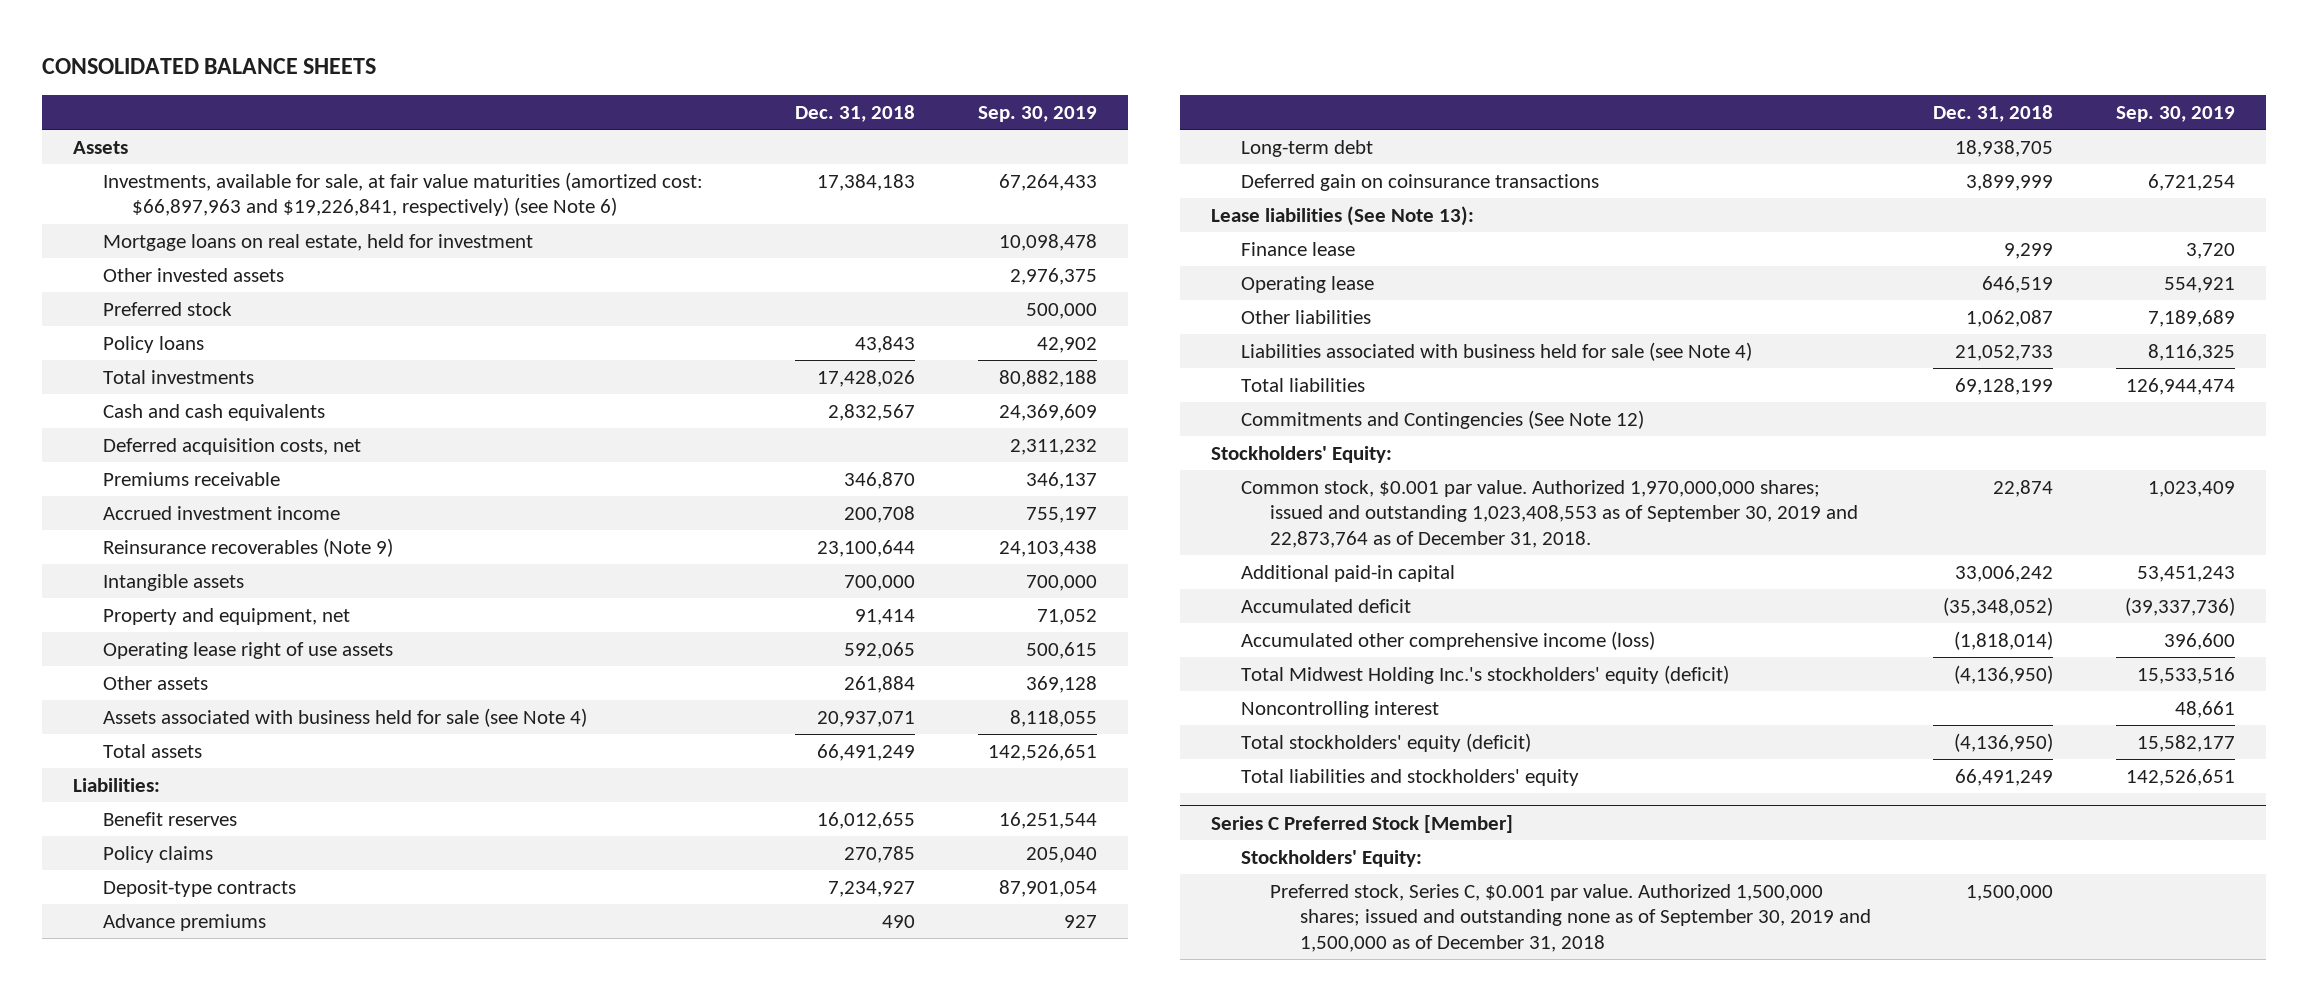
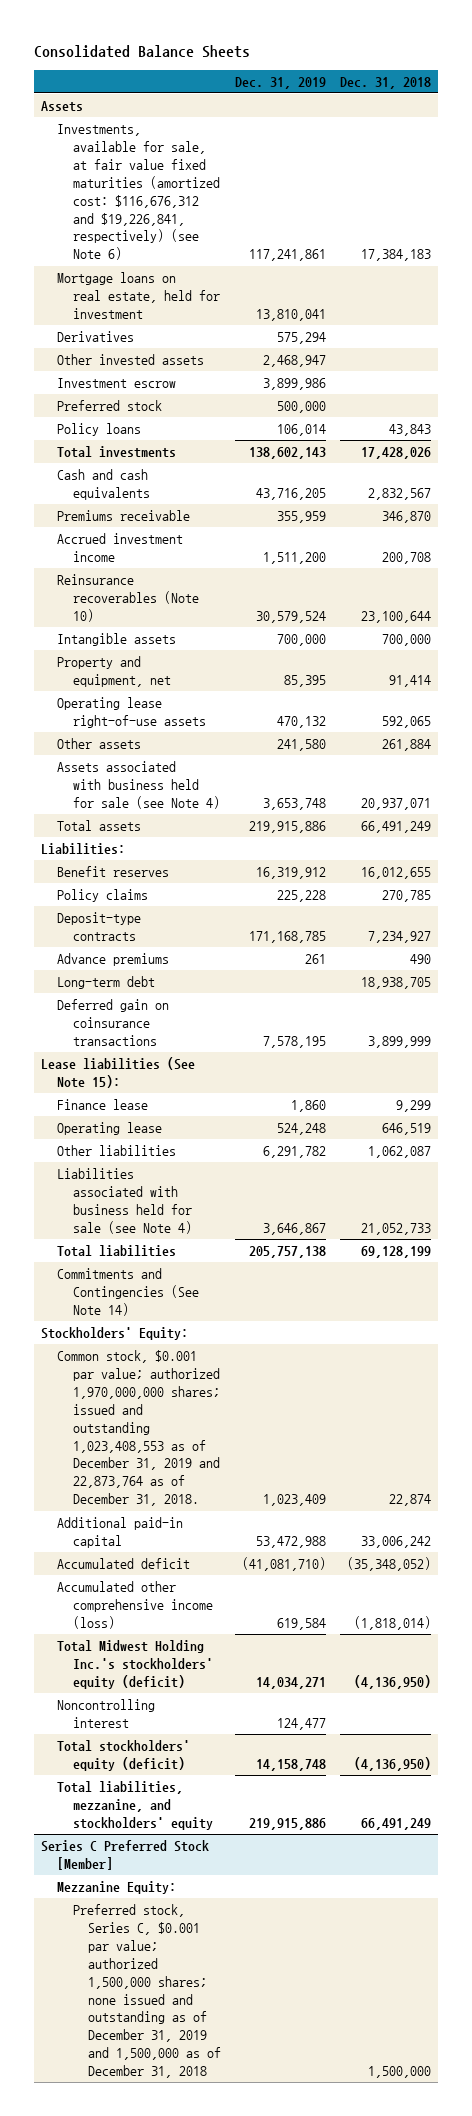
- CONSOLIDATED BALANCE SHEETS
+ Consolidated Balance Sheets
- | Dec. 31, 2018 | Sep. 30, 2019
+ | Dec. 31, 2019 | Dec. 31, 2018
- Investments, available for sale, at fair value maturities (amortized cost: $66,897,963 and $19,226,841, respectively) (see Note 6) | 17,384,183 | 67,264,433
+ Investments, available for sale, at fair value fixed maturities (amortized cost: $116,676,312 and $19,226,841, respectively) (see Note 6) | 117,241,861 | 17,384,183
+ Derivatives | 575,294 |
+ Investment escrow | 3,899,986 |
- Deferred acquisition costs, net | | 2,311,232
- Reinsurance recoverables (Note 9) | 23,100,644 | 24,103,438
+ Reinsurance recoverables (Note 10) | 30,579,524 | 23,100,644
- Operating lease right of use assets | 592,065 | 500,615
+ Operating lease right-of-use assets | 470,132 | 592,065
- Lease liabilities (See Note 13):
+ Lease liabilities (See Note 15):
- Commitments and Contingencies (See Note 12)
+ Commitments and Contingencies (See Note 14)
- Common stock, $0.001 par value. Authorized 1,970,000,000 shares; issued and outstanding 1,023,408,553 as of September 30, 2019 and 22,873,764 as of December 31, 2018. | 22,874 | 1,023,409
+ Common stock, $0.001 par value; authorized 1,970,000,000 shares; issued and outstanding 1,023,408,553 as of December 31, 2019 and 22,873,764 as of December 31, 2018. | 1,023,409 | 22,874
- Total liabilities and stockholders' equity | 66,491,249 | 142,526,651
+ Total liabilities, mezzanine, and stockholders' equity | 219,915,886 | 66,491,249
@ Series C Preferred Stock [Member]
- Stockholders' Equity:
- Preferred stock, Series C, $0.001 par value. Authorized 1,500,000 shares; issued and outstanding none as of September 30, 2019 and 1,500,000 as of December 31, 2018 | 1,500,000 |
+ Mezzanine Equity:
+ Preferred stock, Series C, $0.001 par value; authorized 1,500,000 shares; none issued and outstanding as of December 31, 2019 and 1,500,000 as of December 31, 2018 | | 1,500,000

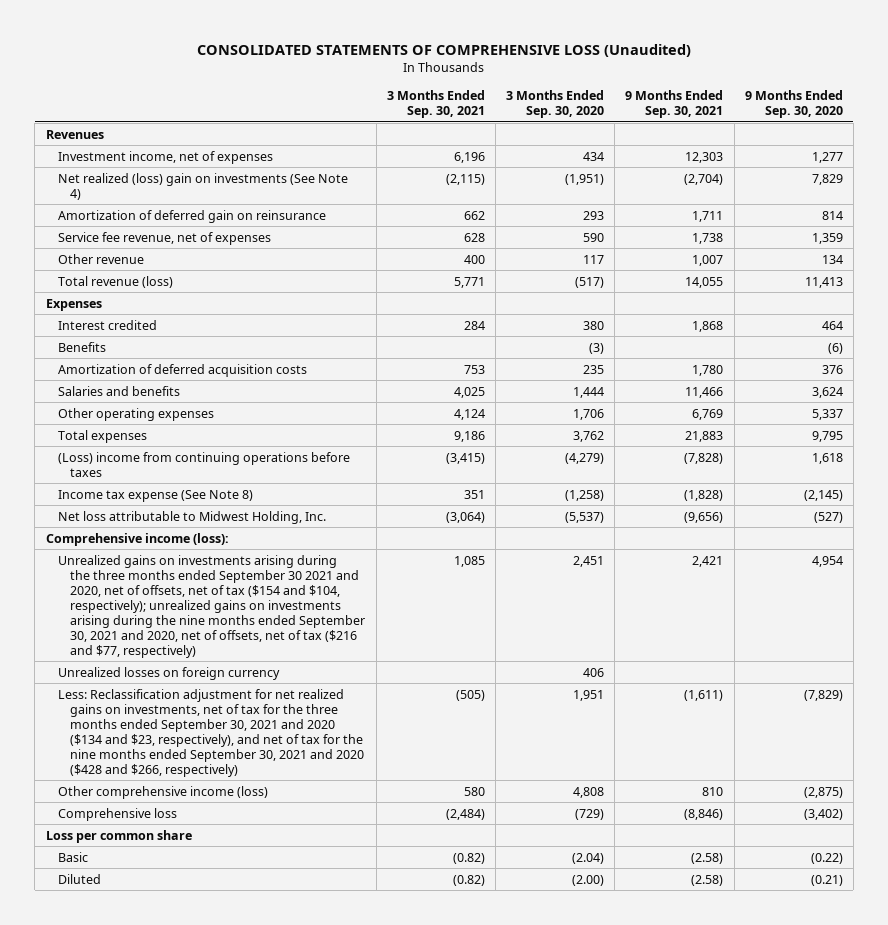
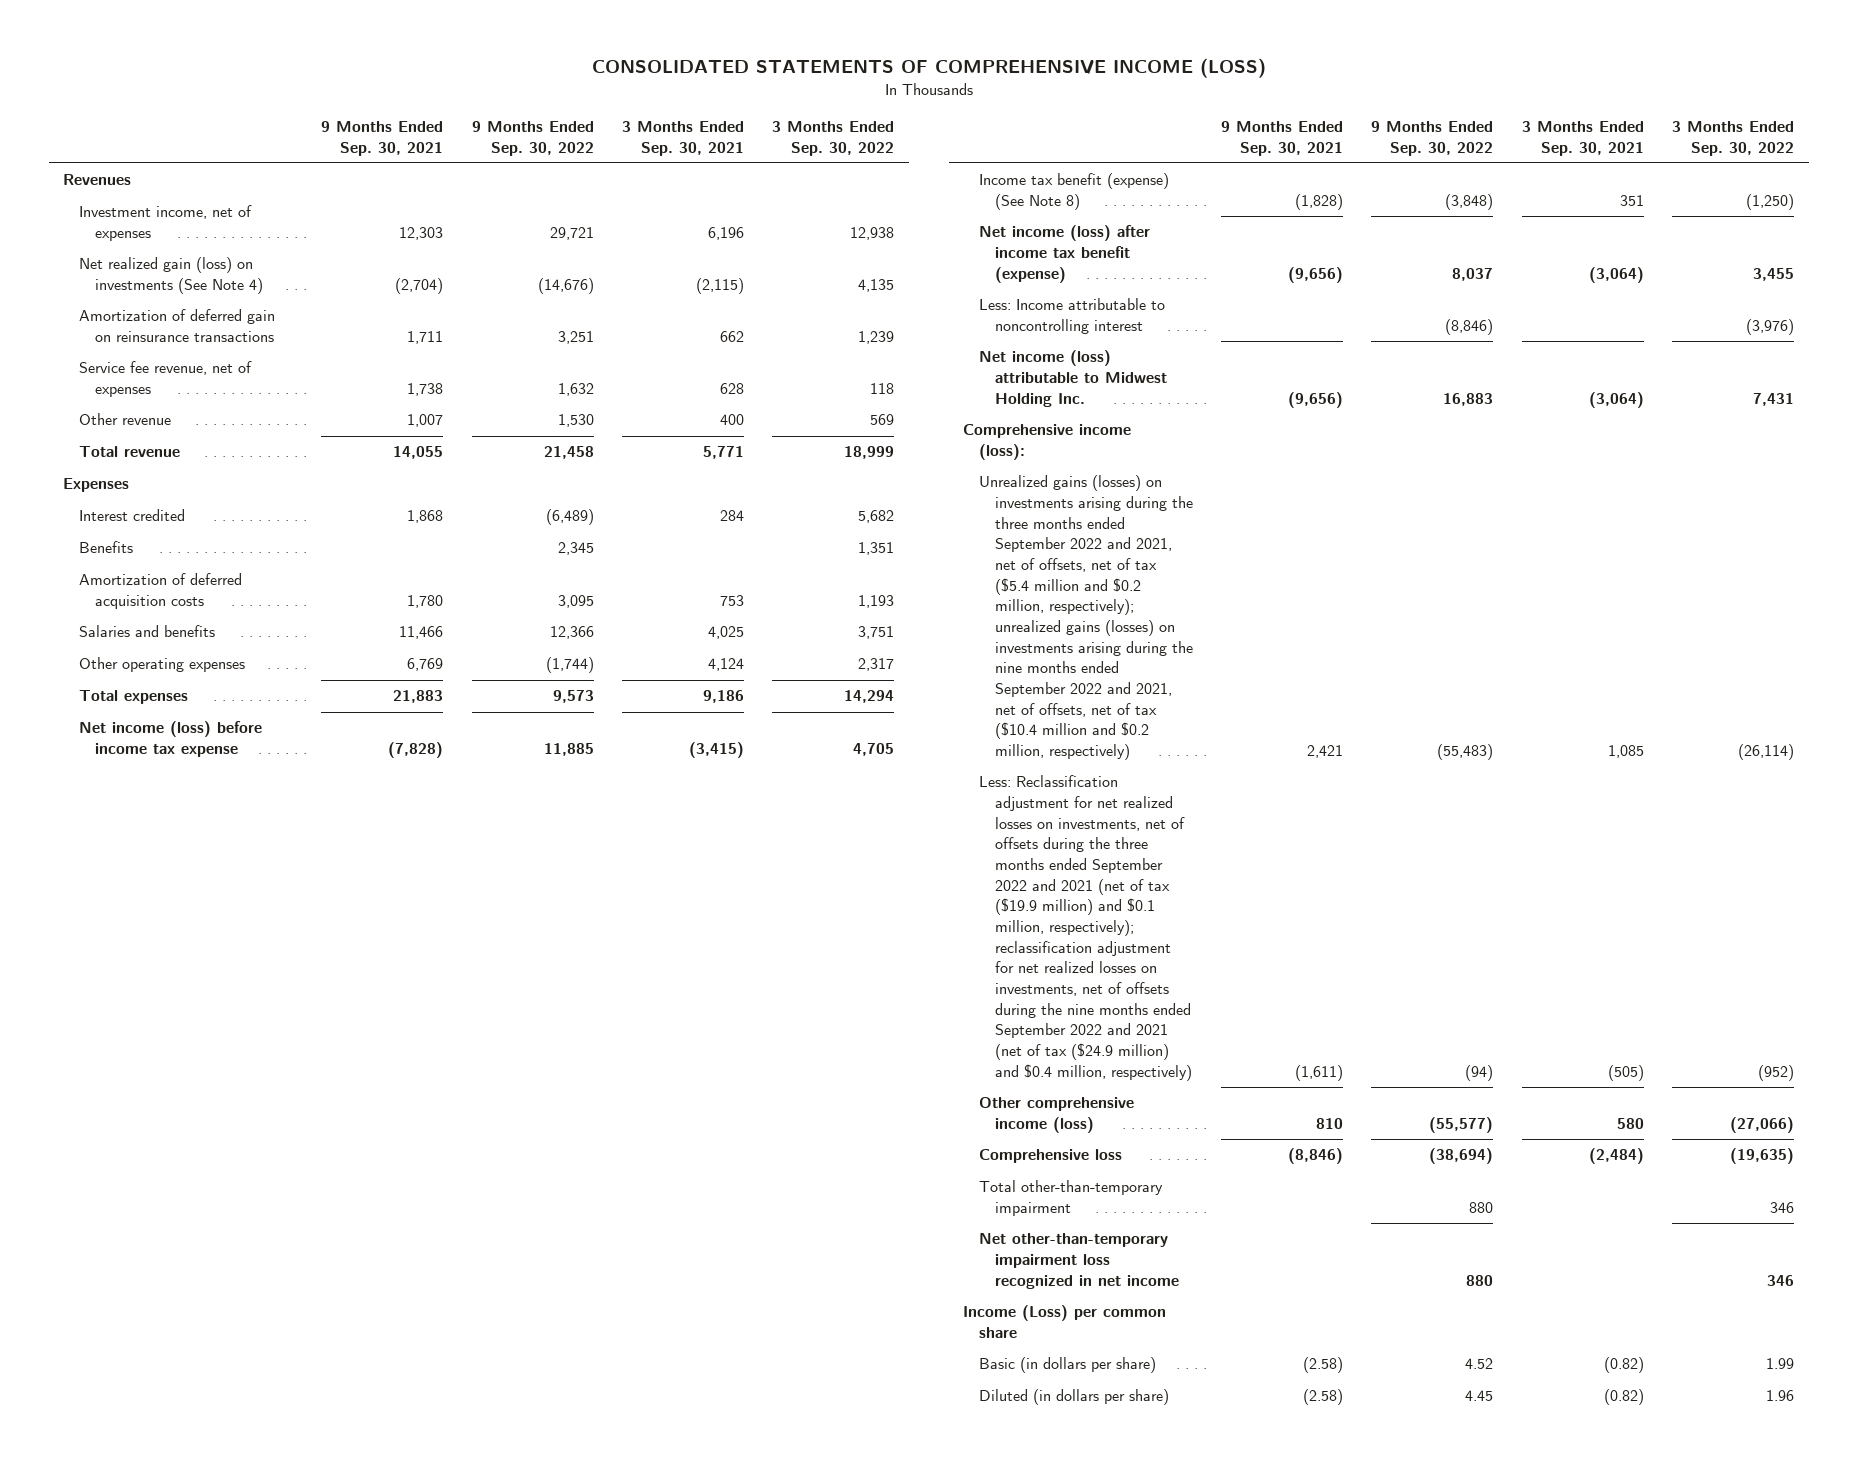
- CONSOLIDATED STATEMENTS OF COMPREHENSIVE LOSS (Unaudited)
+ CONSOLIDATED STATEMENTS OF COMPREHENSIVE INCOME (LOSS)
- | 3 Months Ended Sep. 30, 2021 | 3 Months Ended Sep. 30, 2020 | 9 Months Ended Sep. 30, 2021 | 9 Months Ended Sep. 30, 2020
+ | 9 Months Ended Sep. 30, 2021 | 9 Months Ended Sep. 30, 2022 | 3 Months Ended Sep. 30, 2021 | 3 Months Ended Sep. 30, 2022
- Net realized (loss) gain on investments (See Note 4) | (2,115) | (1,951) | (2,704) | 7,829
- Amortization of deferred gain on reinsurance | 662 | 293 | 1,711 | 814
+ Net realized gain (loss) on investments (See Note 4) | (2,704) | (14,676) | (2,115) | 4,135
+ Amortization of deferred gain on reinsurance transactions | 1,711 | 3,251 | 662 | 1,239
- Total revenue (loss) | 5,771 | (517) | 14,055 | 11,413
+ Total revenue | 14,055 | 21,458 | 5,771 | 18,999
- (Loss) income from continuing operations before taxes | (3,415) | (4,279) | (7,828) | 1,618
- Income tax expense (See Note 8) | 351 | (1,258) | (1,828) | (2,145)
- Net loss attributable to Midwest Holding, Inc. | (3,064) | (5,537) | (9,656) | (527)
+ Net income (loss) before income tax expense | (7,828) | 11,885 | (3,415) | 4,705
+ Income tax benefit (expense) (See Note 8) | (1,828) | (3,848) | 351 | (1,250)
+ Net income (loss) after income tax benefit (expense) | (9,656) | 8,037 | (3,064) | 3,455
+ Less: Income attributable to noncontrolling interest | | (8,846) | | (3,976)
+ Net income (loss) attributable to Midwest Holding Inc. | (9,656) | 16,883 | (3,064) | 7,431
- Unrealized gains on investments arising during the three months ended September 30 2021 and 2020, net of offsets, net of tax ($154 and $104, respectively); unrealized gains on investments arising during the nine months ended September 30, 2021 and 2020, net of offsets, net of tax ($216 and $77, respectively) | 1,085 | 2,451 | 2,421 | 4,954
- Unrealized losses on foreign currency | | 406 | |
- Less: Reclassification adjustment for net realized gains on investments, net of tax for the three months ended September 30, 2021 and 2020 ($134 and $23, respectively), and net of tax for the nine months ended September 30, 2021 and 2020 ($428 and $266, respectively) | (505) | 1,951 | (1,611) | (7,829)
+ Unrealized gains (losses) on investments arising during the three months ended September 2022 and 2021, net of offsets, net of tax ($5.4 million and $0.2 million, respectively); unrealized gains (losses) on investments arising during the nine months ended September 2022 and 2021, net of offsets, net of tax ($10.4 million and $0.2 million, respectively) | 2,421 | (55,483) | 1,085 | (26,114)
+ Less: Reclassification adjustment for net realized losses on investments, net of offsets during the three months ended September 2022 and 2021 (net of tax ($19.9 million) and $0.1 million, respectively); reclassification adjustment for net realized losses on investments, net of offsets during the nine months ended September 2022 and 2021 (net of tax ($24.9 million) and $0.4 million, respectively) | (1,611) | (94) | (505) | (952)
- Loss per common share
- Basic | (0.82) | (2.04) | (2.58) | (0.22)
- Diluted | (0.82) | (2.00) | (2.58) | (0.21)
+ Total other-than-temporary impairment | | 880 | | 346
+ Net other-than-temporary impairment loss recognized in net income | | 880 | | 346
+ Income (Loss) per common share
+ Basic (in dollars per share) | (2.58) | 4.52 | (0.82) | 1.99
+ Diluted (in dollars per share) | (2.58) | 4.45 | (0.82) | 1.96

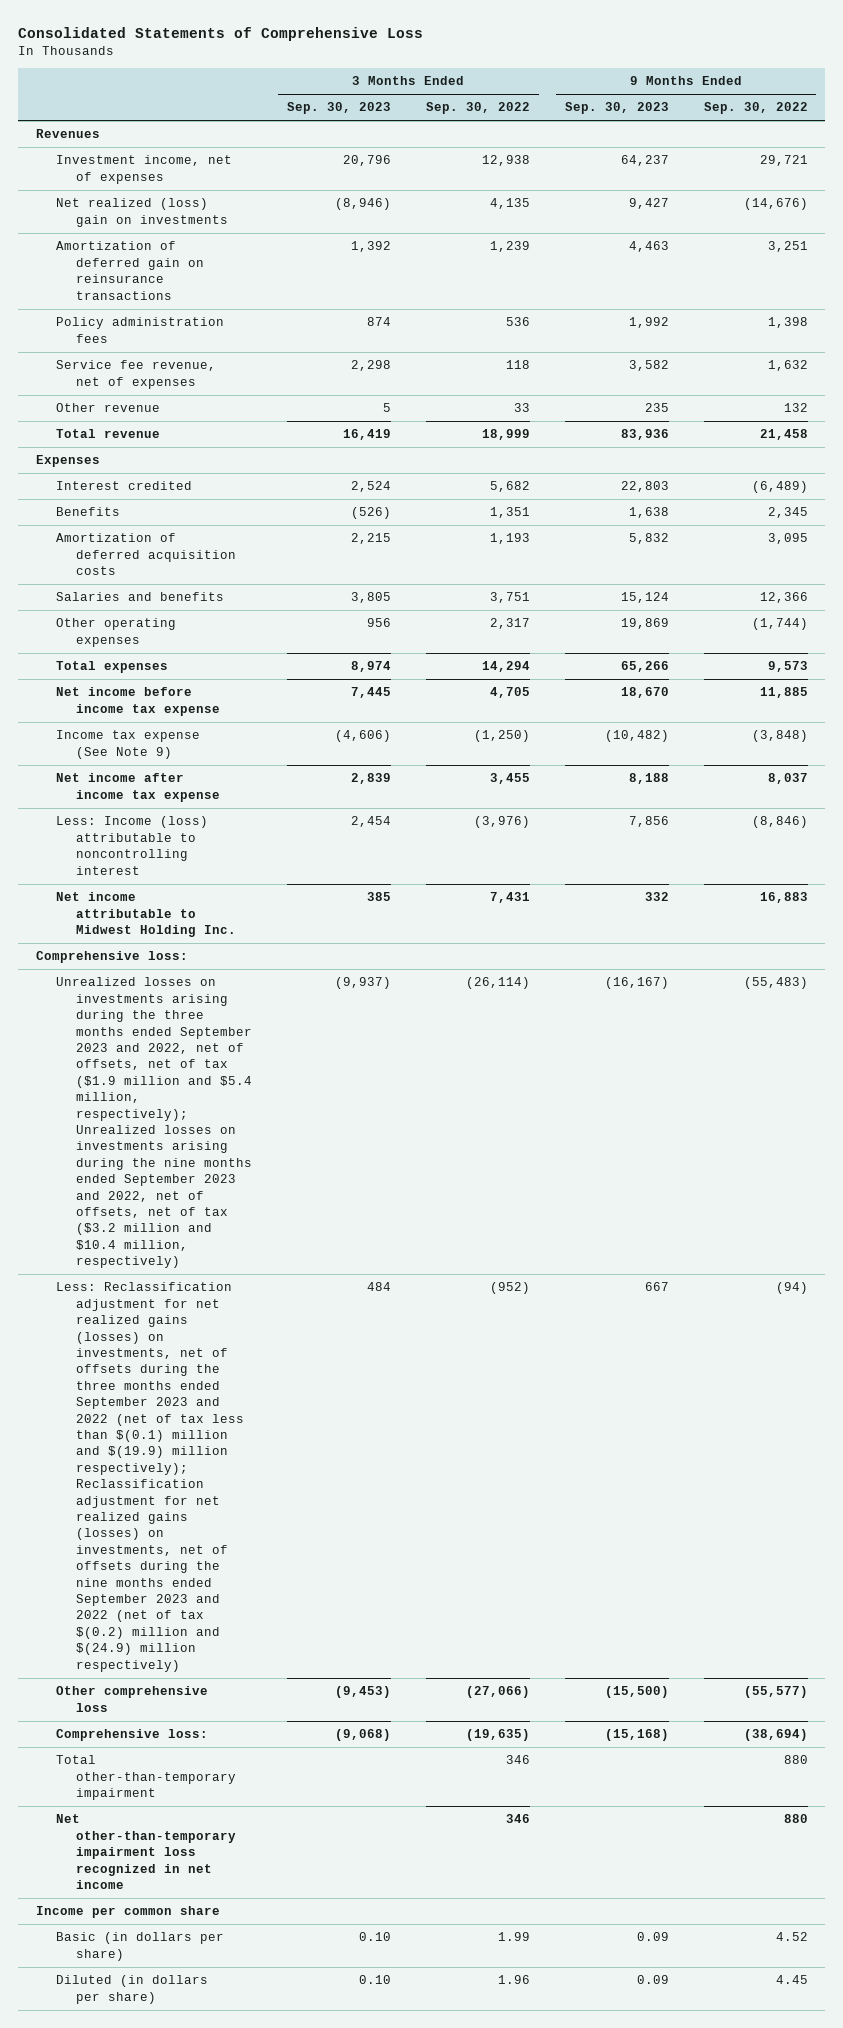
- CONSOLIDATED STATEMENTS OF COMPREHENSIVE INCOME (LOSS)
+ Consolidated Statements of Comprehensive Loss
- | 9 Months Ended Sep. 30, 2021 | 9 Months Ended Sep. 30, 2022 | 3 Months Ended Sep. 30, 2021 | 3 Months Ended Sep. 30, 2022
+ | 3 Months Ended Sep. 30, 2023 | 3 Months Ended Sep. 30, 2022 | 9 Months Ended Sep. 30, 2023 | 9 Months Ended Sep. 30, 2022
- Net realized gain (loss) on investments (See Note 4) | (2,704) | (14,676) | (2,115) | 4,135
+ Net realized (loss) gain on investments | (8,946) | 4,135 | 9,427 | (14,676)
+ Policy administration fees | 874 | 536 | 1,992 | 1,398
- Other revenue | 1,007 | 1,530 | 400 | 569
+ Other revenue | 5 | 33 | 235 | 132
- Net income (loss) before income tax expense | (7,828) | 11,885 | (3,415) | 4,705
- Income tax benefit (expense) (See Note 8) | (1,828) | (3,848) | 351 | (1,250)
- Net income (loss) after income tax benefit (expense) | (9,656) | 8,037 | (3,064) | 3,455
- Less: Income attributable to noncontrolling interest | | (8,846) | | (3,976)
- Net income (loss) attributable to Midwest Holding Inc. | (9,656) | 16,883 | (3,064) | 7,431
- Comprehensive income (loss):
- Unrealized gains (losses) on investments arising during the three months ended September 2022 and 2021, net of offsets, net of tax ($5.4 million and $0.2 million, respectively); unrealized gains (losses) on investments arising during the nine months ended September 2022 and 2021, net of offsets, net of tax ($10.4 million and $0.2 million, respectively) | 2,421 | (55,483) | 1,085 | (26,114)
- Less: Reclassification adjustment for net realized losses on investments, net of offsets during the three months ended September 2022 and 2021 (net of tax ($19.9 million) and $0.1 million, respectively); reclassification adjustment for net realized losses on investments, net of offsets during the nine months ended September 2022 and 2021 (net of tax ($24.9 million) and $0.4 million, respectively) | (1,611) | (94) | (505) | (952)
- Other comprehensive income (loss) | 810 | (55,577) | 580 | (27,066)
- Comprehensive loss | (8,846) | (38,694) | (2,484) | (19,635)
+ Net income before income tax expense | 7,445 | 4,705 | 18,670 | 11,885
+ Income tax expense (See Note 9) | (4,606) | (1,250) | (10,482) | (3,848)
+ Net income after income tax expense | 2,839 | 3,455 | 8,188 | 8,037
+ Less: Income (loss) attributable to noncontrolling interest | 2,454 | (3,976) | 7,856 | (8,846)
+ Net income attributable to Midwest Holding Inc. | 385 | 7,431 | 332 | 16,883
+ Comprehensive loss:
+ Unrealized losses on investments arising during the three months ended September 2023 and 2022, net of offsets, net of tax ($1.9 million and $5.4 million, respectively); Unrealized losses on investments arising during the nine months ended September 2023 and 2022, net of offsets, net of tax ($3.2 million and $10.4 million, respectively) | (9,937) | (26,114) | (16,167) | (55,483)
+ Less: Reclassification adjustment for net realized gains (losses) on investments, net of offsets during the three months ended September 2023 and 2022 (net of tax less than $(0.1) million and $(19.9) million respectively); Reclassification adjustment for net realized gains (losses) on investments, net of offsets during the nine months ended September 2023 and 2022 (net of tax $(0.2) million and $(24.9) million respectively) | 484 | (952) | 667 | (94)
+ Other comprehensive loss | (9,453) | (27,066) | (15,500) | (55,577)
+ Comprehensive loss: | (9,068) | (19,635) | (15,168) | (38,694)
- Income (Loss) per common share
+ Income per common share

